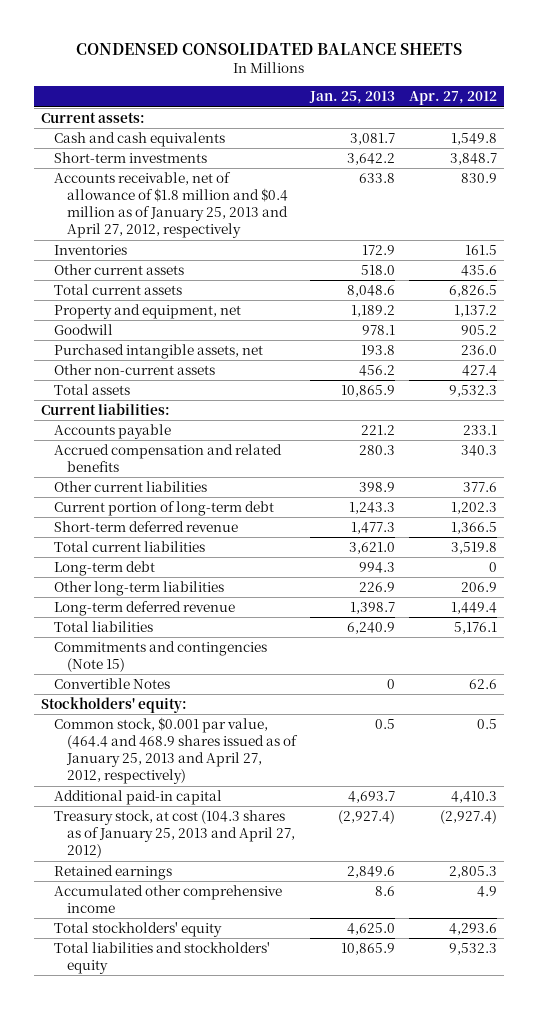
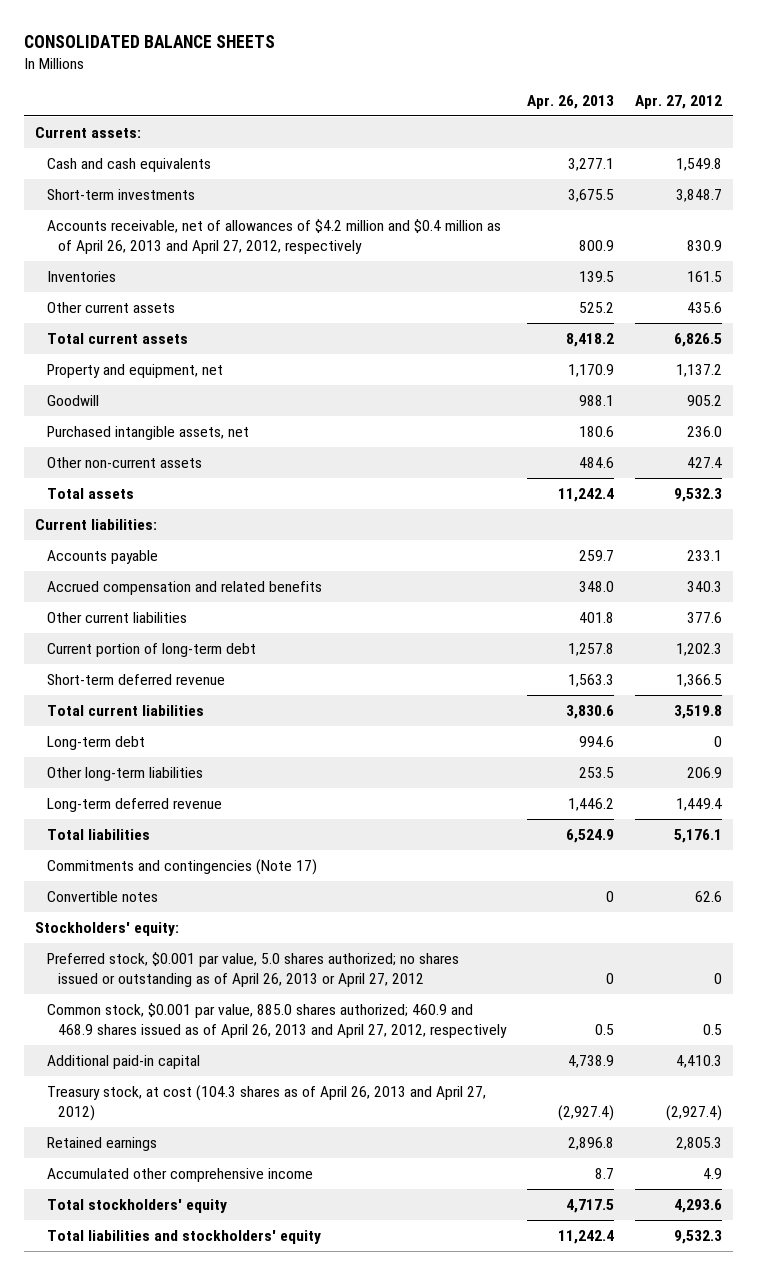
- CONDENSED CONSOLIDATED BALANCE SHEETS
+ CONSOLIDATED BALANCE SHEETS
- | Jan. 25, 2013 | Apr. 27, 2012
+ | Apr. 26, 2013 | Apr. 27, 2012
- Accounts receivable, net of allowance of $1.8 million and $0.4 million as of January 25, 2013 and April 27, 2012, respectively | 633.8 | 830.9
+ Accounts receivable, net of allowances of $4.2 million and $0.4 million as of April 26, 2013 and April 27, 2012, respectively | 800.9 | 830.9
- Commitments and contingencies (Note 15)
- Convertible Notes | 0 | 62.6
+ Commitments and contingencies (Note 17)
+ Convertible notes | 0 | 62.6
- Common stock, $0.001 par value, (464.4 and 468.9 shares issued as of January 25, 2013 and April 27, 2012, respectively) | 0.5 | 0.5
+ Preferred stock, $0.001 par value, 5.0 shares authorized; no shares issued or outstanding as of April 26, 2013 or April 27, 2012 | 0 | 0
+ Common stock, $0.001 par value, 885.0 shares authorized; 460.9 and 468.9 shares issued as of April 26, 2013 and April 27, 2012, respectively | 0.5 | 0.5
- Treasury stock, at cost (104.3 shares as of January 25, 2013 and April 27, 2012) | (2,927.4) | (2,927.4)
+ Treasury stock, at cost (104.3 shares as of April 26, 2013 and April 27, 2012) | (2,927.4) | (2,927.4)

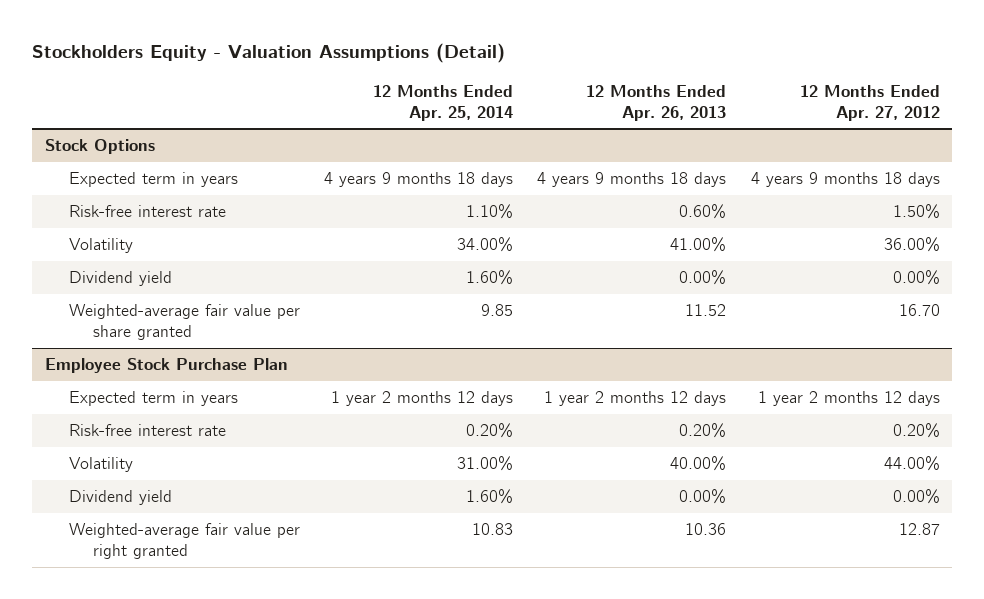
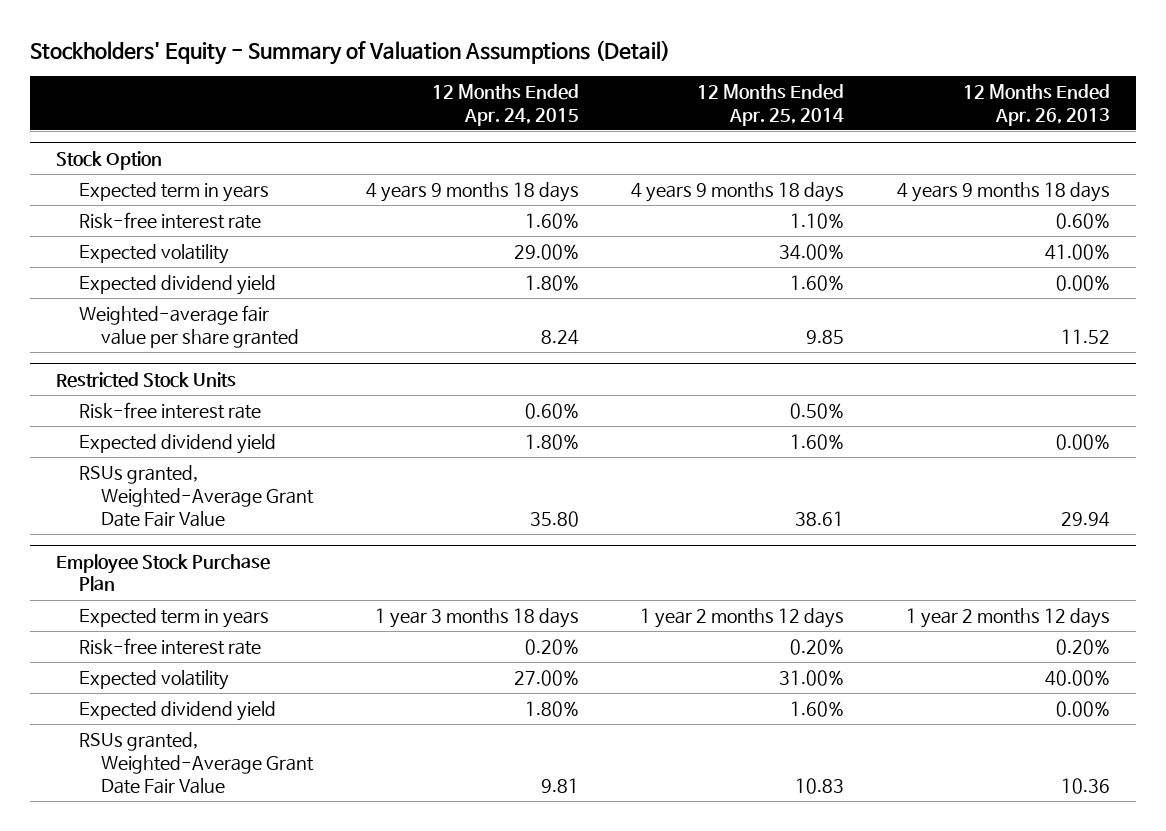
- Stockholders Equity - Valuation Assumptions (Detail)
+ Stockholders' Equity - Summary of Valuation Assumptions (Detail)
- | 12 Months Ended Apr. 25, 2014 | 12 Months Ended Apr. 26, 2013 | 12 Months Ended Apr. 27, 2012
+ | 12 Months Ended Apr. 24, 2015 | 12 Months Ended Apr. 25, 2014 | 12 Months Ended Apr. 26, 2013
- Stock Options
+ Stock Option
- Volatility | 34.00% | 41.00% | 36.00%
- Dividend yield | 1.60% | 0.00% | 0.00%
+ Expected volatility | 29.00% | 34.00% | 41.00%
+ Expected dividend yield | 1.80% | 1.60% | 0.00%
+ Restricted Stock Units
+ Risk-free interest rate | 0.60% | 0.50% |
+ Expected dividend yield | 1.80% | 1.60% | 0.00%
+ RSUs granted, Weighted-Average Grant Date Fair Value | 35.80 | 38.61 | 29.94
@ Employee Stock Purchase Plan
- Volatility | 31.00% | 40.00% | 44.00%
- Dividend yield | 1.60% | 0.00% | 0.00%
- Weighted-average fair value per right granted | 10.83 | 10.36 | 12.87
+ Expected volatility | 27.00% | 31.00% | 40.00%
+ Expected dividend yield | 1.80% | 1.60% | 0.00%
+ RSUs granted, Weighted-Average Grant Date Fair Value | 9.81 | 10.83 | 10.36

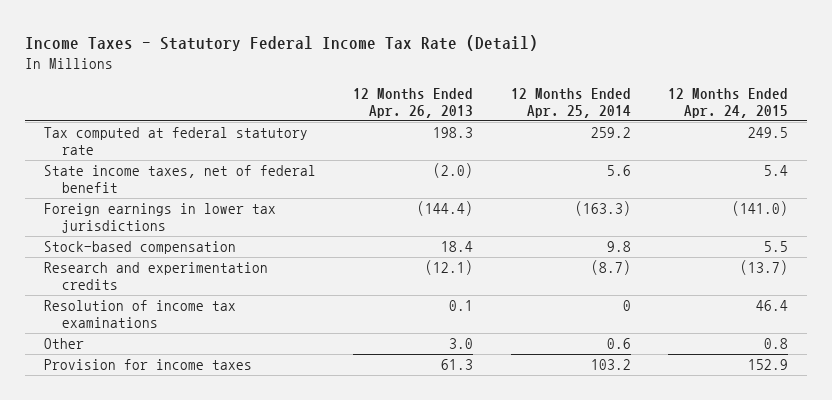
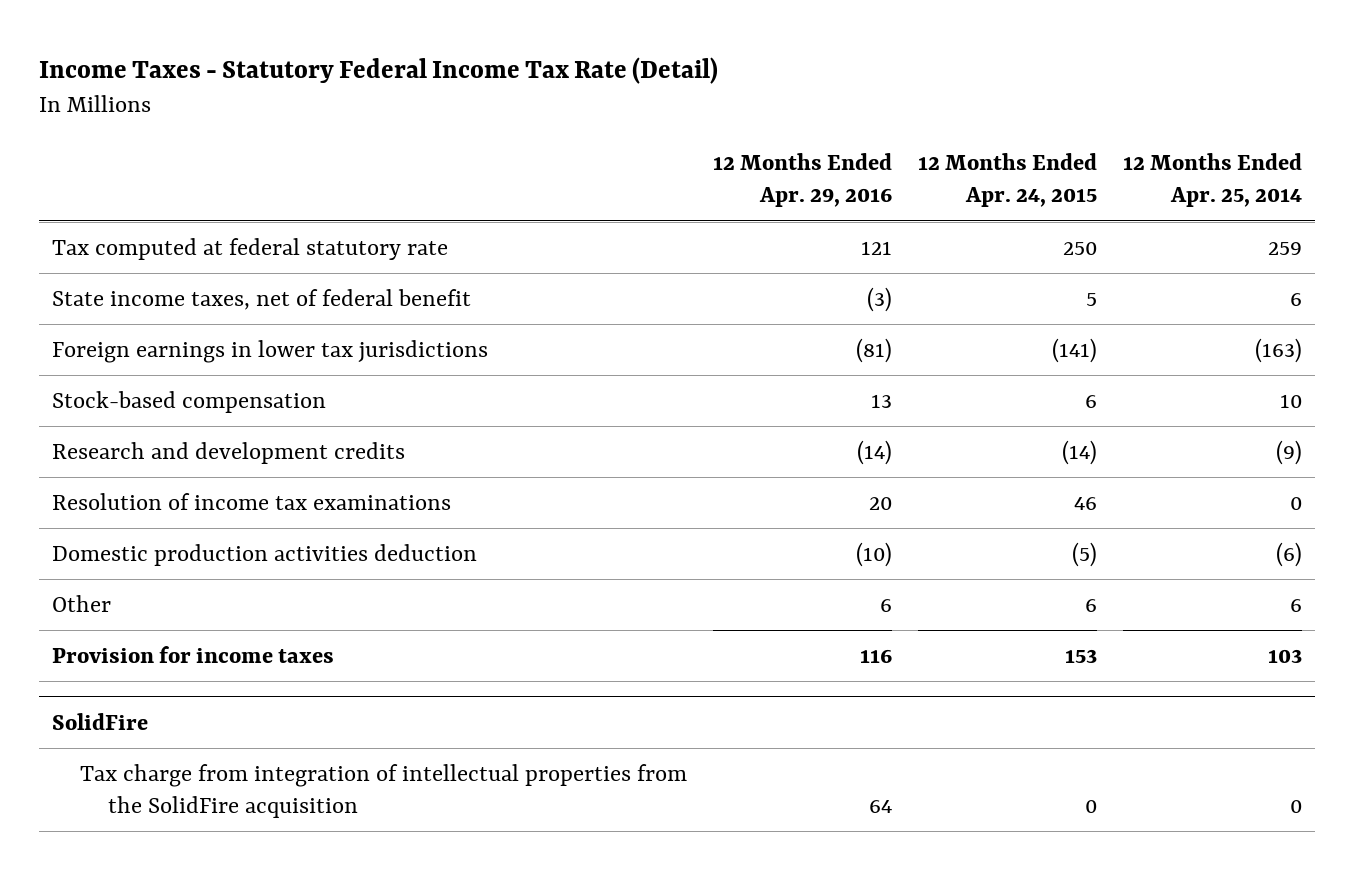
- | 12 Months Ended Apr. 26, 2013 | 12 Months Ended Apr. 25, 2014 | 12 Months Ended Apr. 24, 2015
+ | 12 Months Ended Apr. 29, 2016 | 12 Months Ended Apr. 24, 2015 | 12 Months Ended Apr. 25, 2014
- Tax computed at federal statutory rate | 198.3 | 259.2 | 249.5
- State income taxes, net of federal benefit | (2.0) | 5.6 | 5.4
- Foreign earnings in lower tax jurisdictions | (144.4) | (163.3) | (141.0)
- Stock-based compensation | 18.4 | 9.8 | 5.5
- Research and experimentation credits | (12.1) | (8.7) | (13.7)
- Resolution of income tax examinations | 0.1 | 0 | 46.4
- Other | 3.0 | 0.6 | 0.8
- Provision for income taxes | 61.3 | 103.2 | 152.9
+ Tax computed at federal statutory rate | 121 | 250 | 259
+ State income taxes, net of federal benefit | (3) | 5 | 6
+ Foreign earnings in lower tax jurisdictions | (81) | (141) | (163)
+ Stock-based compensation | 13 | 6 | 10
+ Research and development credits | (14) | (14) | (9)
+ Resolution of income tax examinations | 20 | 46 | 0
+ Domestic production activities deduction | (10) | (5) | (6)
+ Other | 6 | 6 | 6
+ Provision for income taxes | 116 | 153 | 103
+ SolidFire
+ Tax charge from integration of intellectual properties from the SolidFire acquisition | 64 | 0 | 0

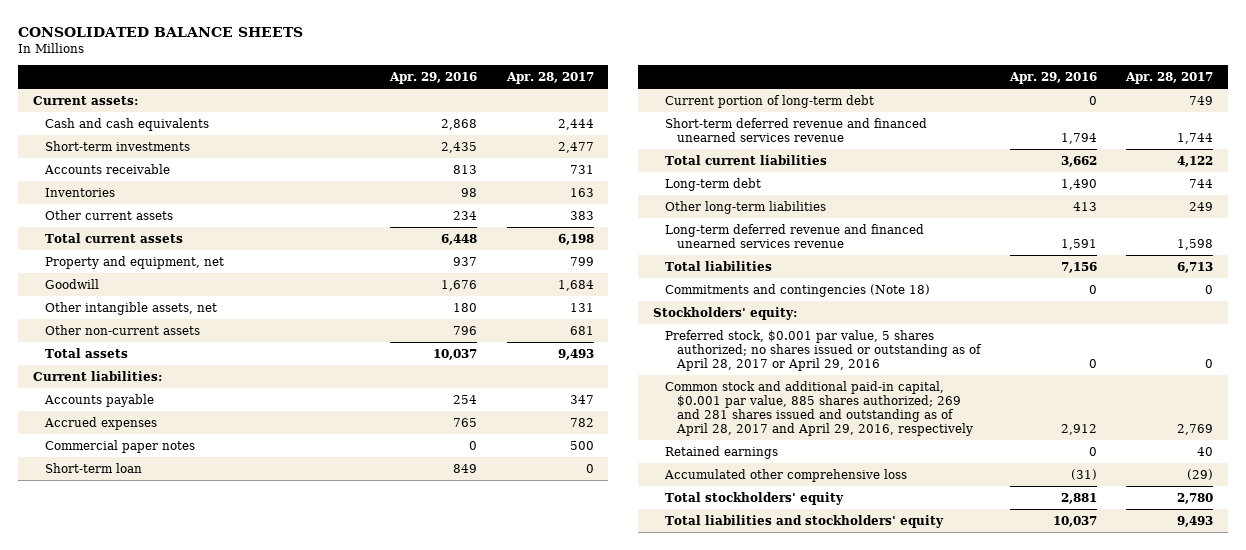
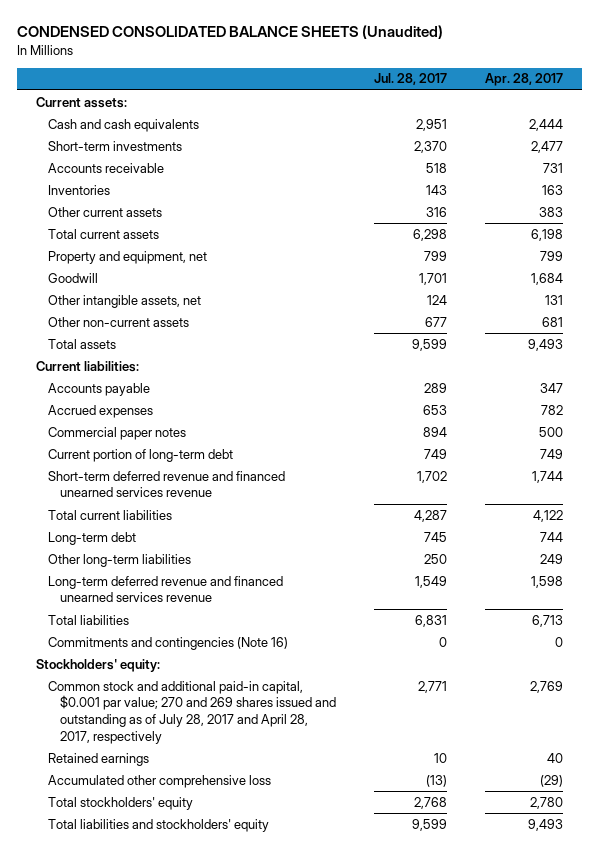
- CONSOLIDATED BALANCE SHEETS
+ CONDENSED CONSOLIDATED BALANCE SHEETS (Unaudited)
- | Apr. 29, 2016 | Apr. 28, 2017
+ | Jul. 28, 2017 | Apr. 28, 2017
- Short-term loan | 849 | 0
- Commitments and contingencies (Note 18) | 0 | 0
+ Commitments and contingencies (Note 16) | 0 | 0
- Preferred stock, $0.001 par value, 5 shares authorized; no shares issued or outstanding as of April 28, 2017 or April 29, 2016 | 0 | 0
- Common stock and additional paid-in capital, $0.001 par value, 885 shares authorized; 269 and 281 shares issued and outstanding as of April 28, 2017 and April 29, 2016, respectively | 2,912 | 2,769
+ Common stock and additional paid-in capital, $0.001 par value; 270 and 269 shares issued and outstanding as of July 28, 2017 and April 28, 2017, respectively | 2,771 | 2,769

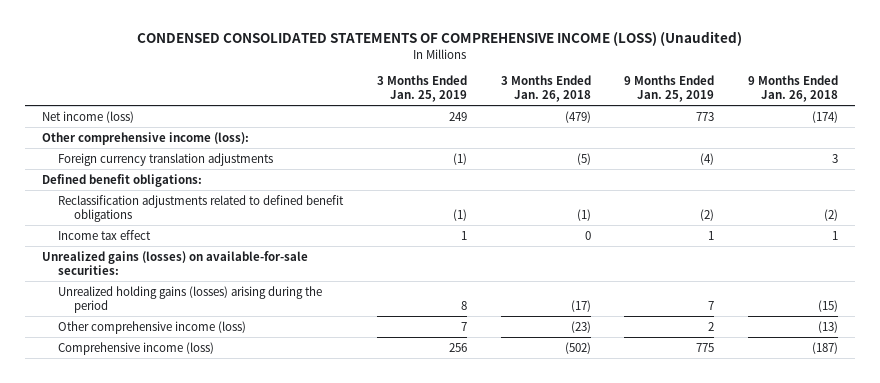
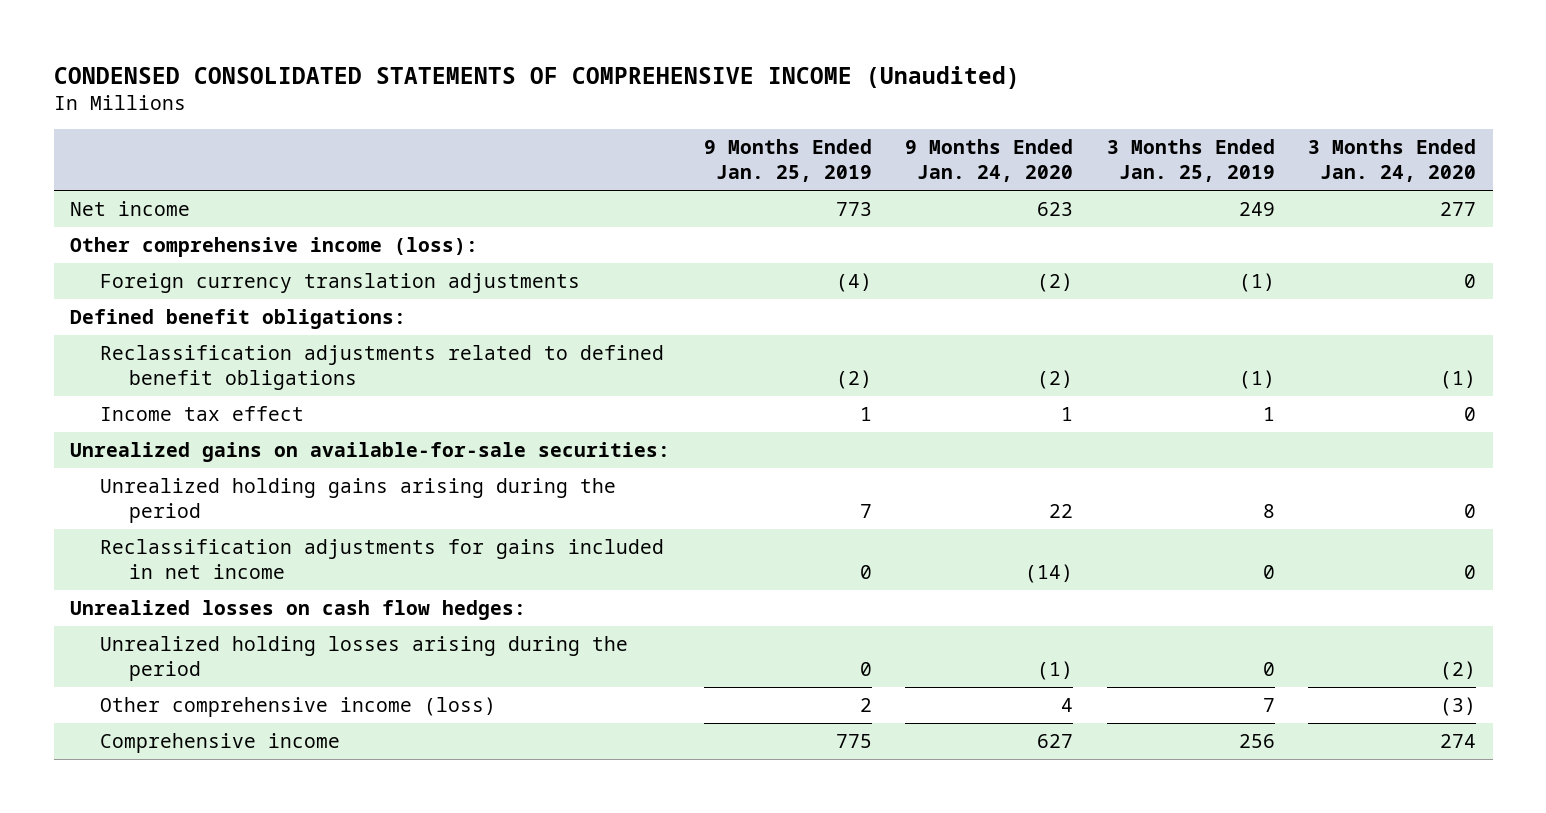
- CONDENSED CONSOLIDATED STATEMENTS OF COMPREHENSIVE INCOME (LOSS) (Unaudited)
+ CONDENSED CONSOLIDATED STATEMENTS OF COMPREHENSIVE INCOME (Unaudited)
- | 3 Months Ended Jan. 25, 2019 | 3 Months Ended Jan. 26, 2018 | 9 Months Ended Jan. 25, 2019 | 9 Months Ended Jan. 26, 2018
+ | 9 Months Ended Jan. 25, 2019 | 9 Months Ended Jan. 24, 2020 | 3 Months Ended Jan. 25, 2019 | 3 Months Ended Jan. 24, 2020
- Net income (loss) | 249 | (479) | 773 | (174)
+ Net income | 773 | 623 | 249 | 277
- Unrealized gains (losses) on available-for-sale securities:
- Unrealized holding gains (losses) arising during the period | 8 | (17) | 7 | (15)
+ Unrealized gains on available-for-sale securities:
+ Unrealized holding gains arising during the period | 7 | 22 | 8 | 0
+ Reclassification adjustments for gains included in net income | 0 | (14) | 0 | 0
+ Unrealized losses on cash flow hedges:
+ Unrealized holding losses arising during the period | 0 | (1) | 0 | (2)
- Comprehensive income (loss) | 256 | (502) | 775 | (187)
+ Comprehensive income | 775 | 627 | 256 | 274

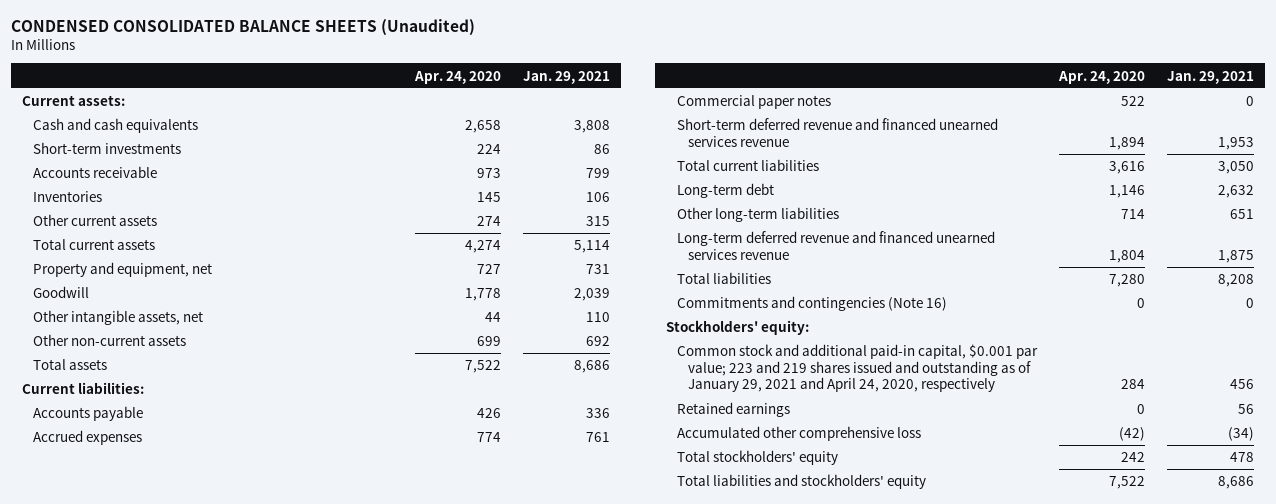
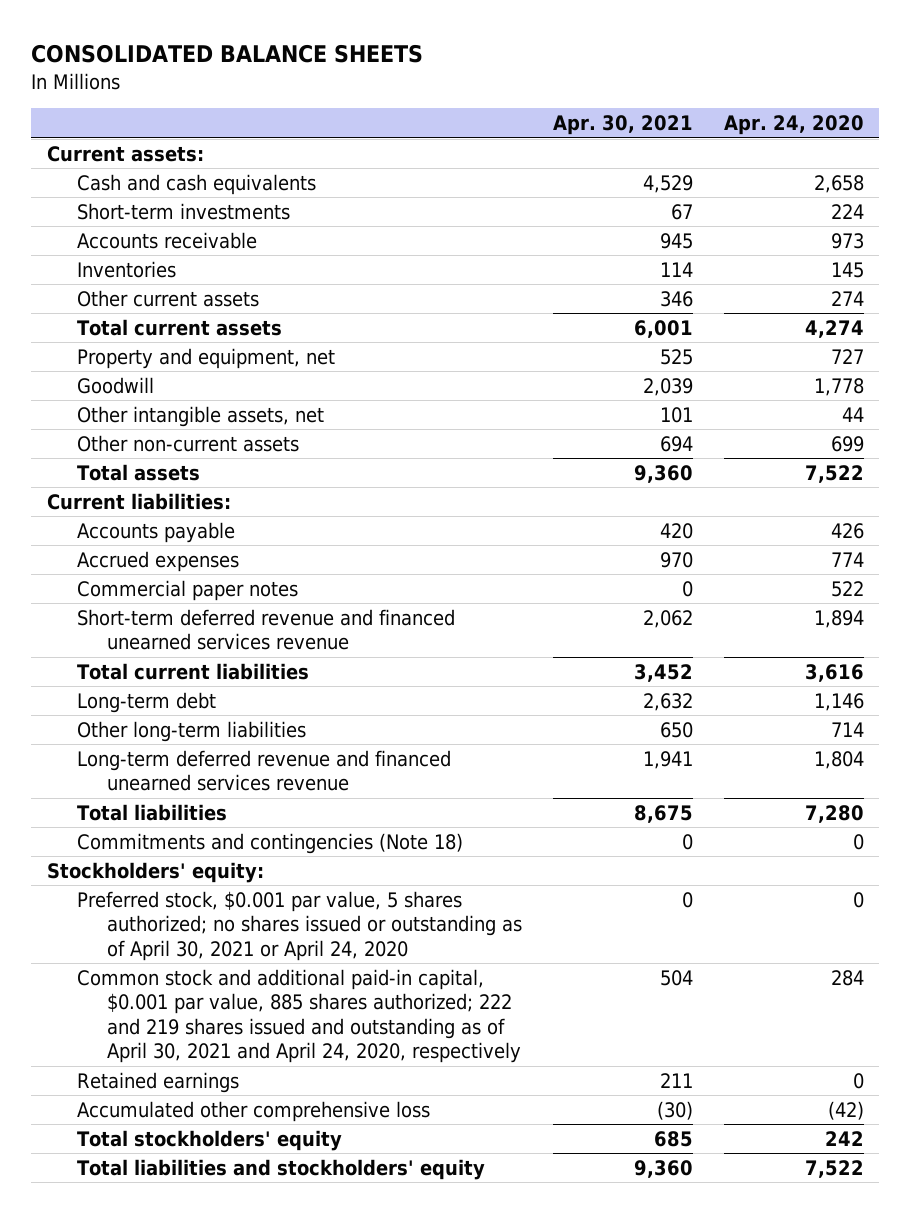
- CONDENSED CONSOLIDATED BALANCE SHEETS (Unaudited)
+ CONSOLIDATED BALANCE SHEETS
- | Apr. 24, 2020 | Jan. 29, 2021
+ | Apr. 30, 2021 | Apr. 24, 2020
- Commitments and contingencies (Note 16) | 0 | 0
+ Commitments and contingencies (Note 18) | 0 | 0
- Common stock and additional paid-in capital, $0.001 par value; 223 and 219 shares issued and outstanding as of January 29, 2021 and April 24, 2020, respectively | 284 | 456
+ Preferred stock, $0.001 par value, 5 shares authorized; no shares issued or outstanding as of April 30, 2021 or April 24, 2020 | 0 | 0
+ Common stock and additional paid-in capital, $0.001 par value, 885 shares authorized; 222 and 219 shares issued and outstanding as of April 30, 2021 and April 24, 2020, respectively | 504 | 284

